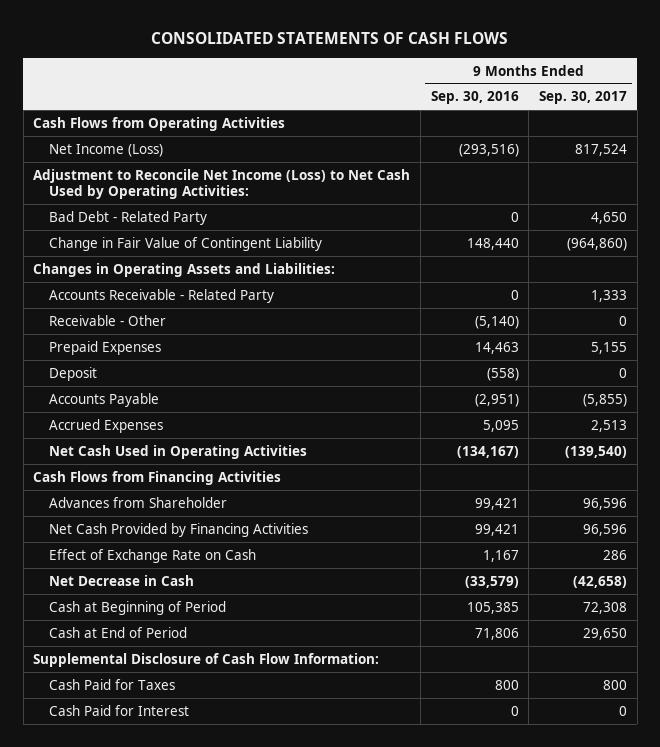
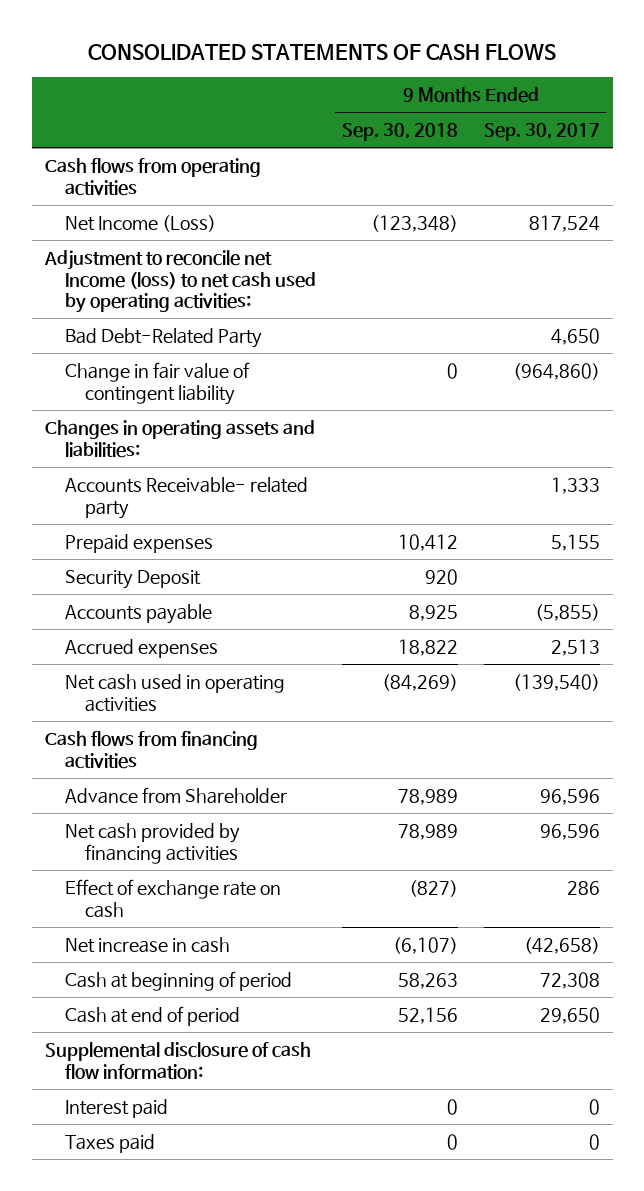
- | 9 Months Ended Sep. 30, 2016 | 9 Months Ended Sep. 30, 2017
+ | 9 Months Ended Sep. 30, 2018 | 9 Months Ended Sep. 30, 2017
- Cash Flows from Operating Activities
+ Cash flows from operating activities
- Adjustment to Reconcile Net Income (Loss) to Net Cash Used by Operating Activities:
- Bad Debt - Related Party | 0 | 4,650
- Change in Fair Value of Contingent Liability | 148,440 | (964,860)
- Changes in Operating Assets and Liabilities:
- Accounts Receivable - Related Party | 0 | 1,333
- Receivable - Other | (5,140) | 0
- Prepaid Expenses | 14,463 | 5,155
- Deposit | (558) | 0
- Accounts Payable | (2,951) | (5,855)
- Accrued Expenses | 5,095 | 2,513
- Net Cash Used in Operating Activities | (134,167) | (139,540)
- Cash Flows from Financing Activities
- Advances from Shareholder | 99,421 | 96,596
- Net Cash Provided by Financing Activities | 99,421 | 96,596
- Effect of Exchange Rate on Cash | 1,167 | 286
- Net Decrease in Cash | (33,579) | (42,658)
- Cash at Beginning of Period | 105,385 | 72,308
- Cash at End of Period | 71,806 | 29,650
- Supplemental Disclosure of Cash Flow Information:
- Cash Paid for Taxes | 800 | 800
- Cash Paid for Interest | 0 | 0
+ Adjustment to reconcile net Income (loss) to net cash used by operating activities:
+ Bad Debt-Related Party | | 4,650
+ Change in fair value of contingent liability | 0 | (964,860)
+ Changes in operating assets and liabilities:
+ Accounts Receivable- related party | | 1,333
+ Prepaid expenses | 10,412 | 5,155
+ Security Deposit | 920 |
+ Accounts payable | 8,925 | (5,855)
+ Accrued expenses | 18,822 | 2,513
+ Net cash used in operating activities | (84,269) | (139,540)
+ Cash flows from financing activities
+ Advance from Shareholder | 78,989 | 96,596
+ Net cash provided by financing activities | 78,989 | 96,596
+ Effect of exchange rate on cash | (827) | 286
+ Net increase in cash | (6,107) | (42,658)
+ Cash at beginning of period | 58,263 | 72,308
+ Cash at end of period | 52,156 | 29,650
+ Supplemental disclosure of cash flow information:
+ Interest paid | 0 | 0
+ Taxes paid | 0 | 0

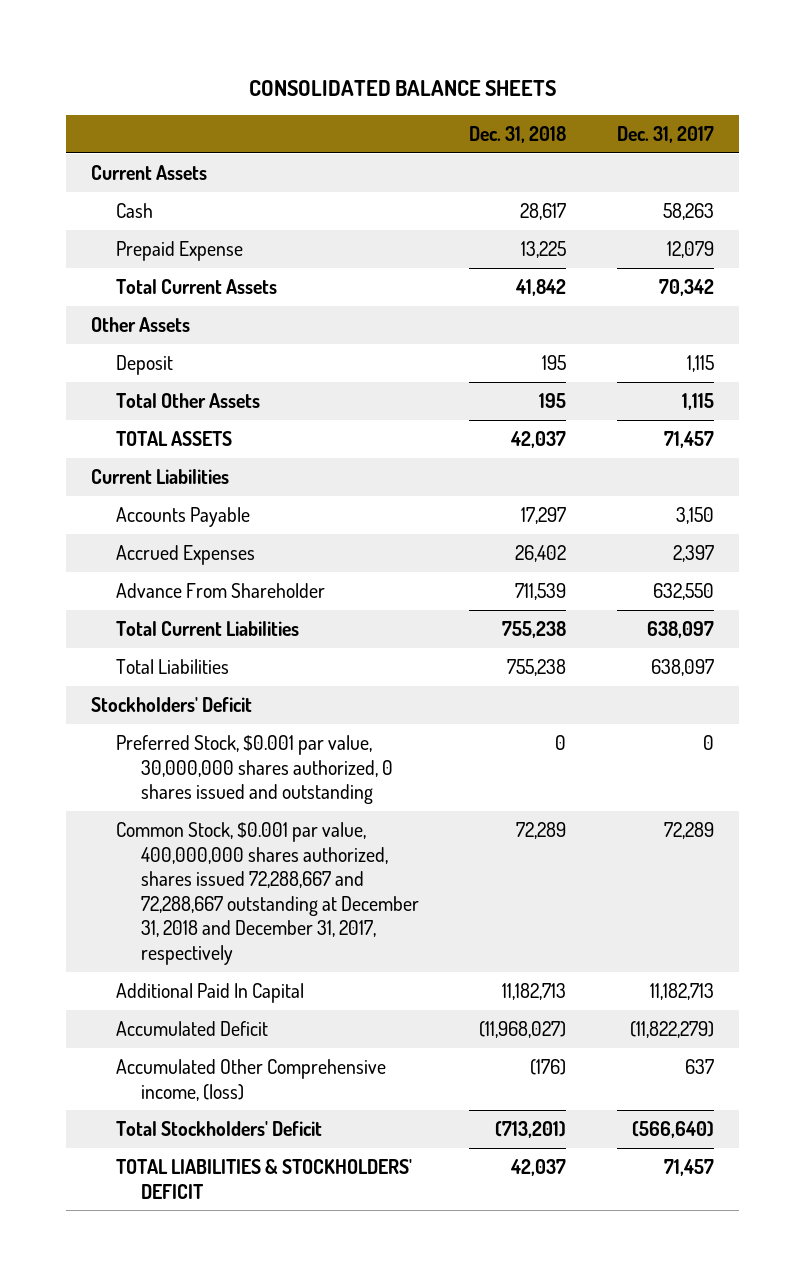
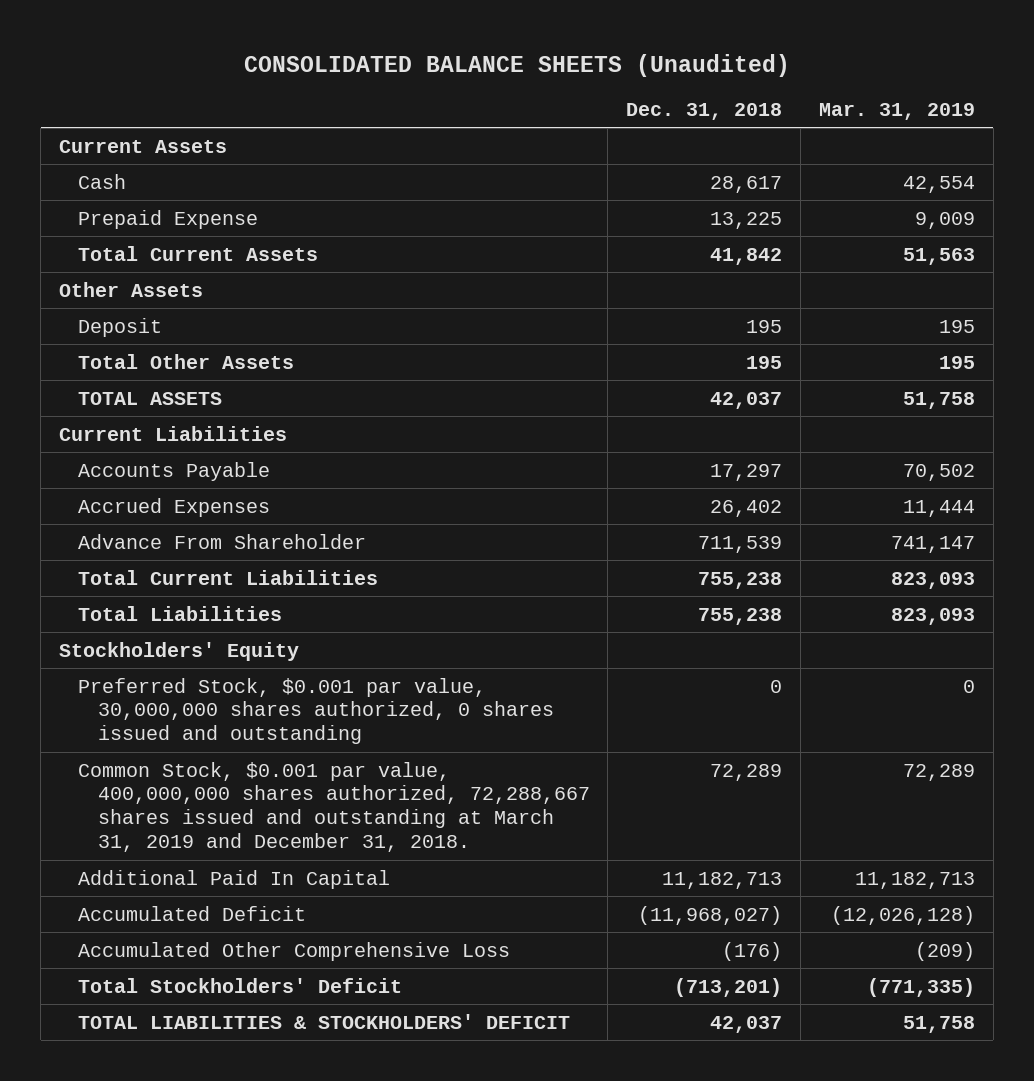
- CONSOLIDATED BALANCE SHEETS
+ CONSOLIDATED BALANCE SHEETS (Unaudited)
- | Dec. 31, 2018 | Dec. 31, 2017
+ | Dec. 31, 2018 | Mar. 31, 2019
- Stockholders' Deficit
+ Stockholders' Equity
- Common Stock, $0.001 par value, 400,000,000 shares authorized, shares issued 72,288,667 and 72,288,667 outstanding at December 31, 2018 and December 31, 2017, respectively | 72,289 | 72,289
+ Common Stock, $0.001 par value, 400,000,000 shares authorized, 72,288,667 shares issued and outstanding at March 31, 2019 and December 31, 2018. | 72,289 | 72,289
- Accumulated Other Comprehensive income, (loss) | (176) | 637
+ Accumulated Other Comprehensive Loss | (176) | (209)

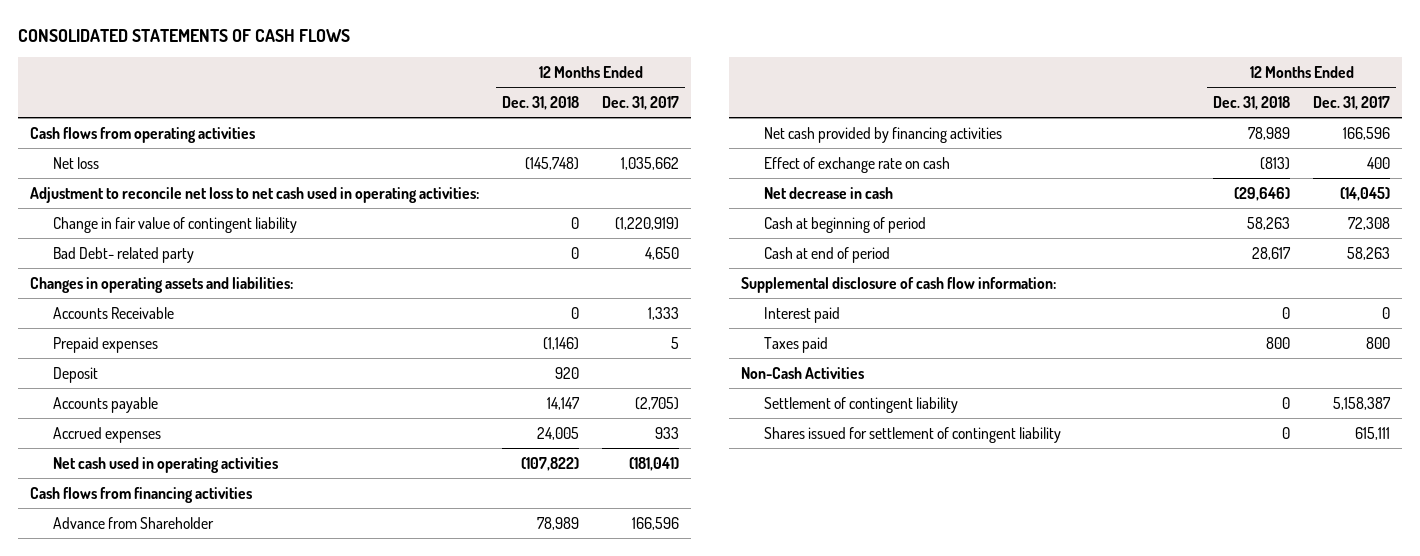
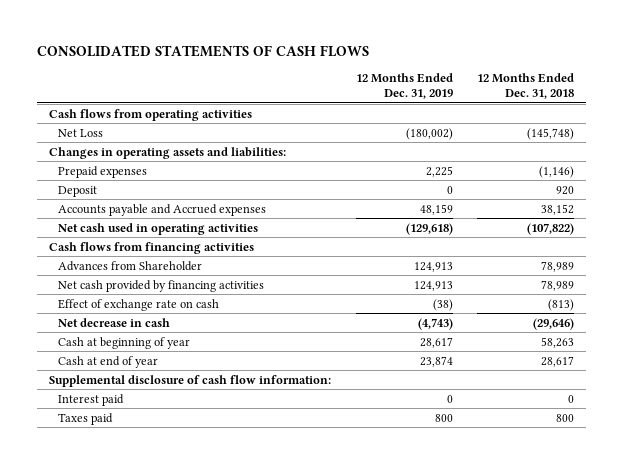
- | 12 Months Ended Dec. 31, 2018 | 12 Months Ended Dec. 31, 2017
+ | 12 Months Ended Dec. 31, 2019 | 12 Months Ended Dec. 31, 2018
- Net loss | (145,748) | 1,035,662
- Adjustment to reconcile net loss to net cash used in operating activities:
- Change in fair value of contingent liability | 0 | (1,220,919)
- Bad Debt- related party | 0 | 4,650
+ Net Loss | (180,002) | (145,748)
- Accounts Receivable | 0 | 1,333
- Accounts payable | 14,147 | (2,705)
- Accrued expenses | 24,005 | 933
+ Accounts payable and Accrued expenses | 48,159 | 38,152
- Advance from Shareholder | 78,989 | 166,596
+ Advances from Shareholder | 124,913 | 78,989
- Cash at beginning of period | 58,263 | 72,308
- Cash at end of period | 28,617 | 58,263
+ Cash at beginning of year | 28,617 | 58,263
+ Cash at end of year | 23,874 | 28,617
- Non-Cash Activities
- Settlement of contingent liability | 0 | 5,158,387
- Shares issued for settlement of contingent liability | 0 | 615,111

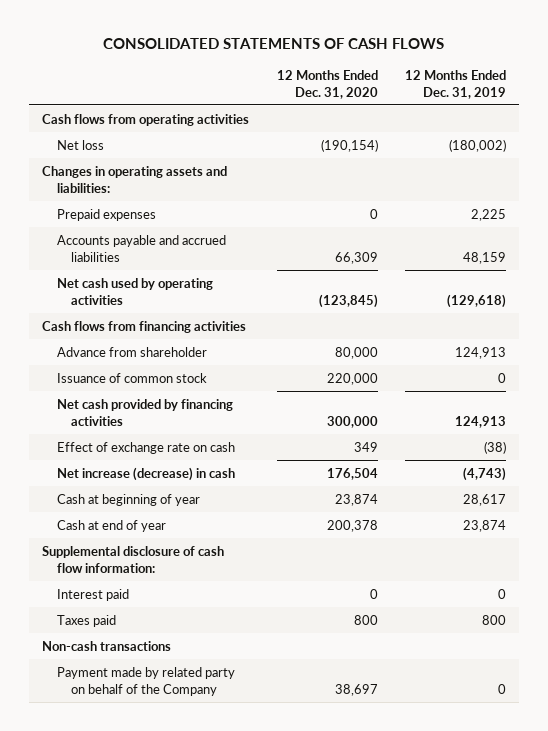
- | 12 Months Ended Dec. 31, 2019 | 12 Months Ended Dec. 31, 2018
+ | 12 Months Ended Dec. 31, 2020 | 12 Months Ended Dec. 31, 2019
- Net Loss | (180,002) | (145,748)
+ Net loss | (190,154) | (180,002)
- Deposit | 0 | 920
- Accounts payable and Accrued expenses | 48,159 | 38,152
- Net cash used in operating activities | (129,618) | (107,822)
+ Accounts payable and accrued liabilities | 66,309 | 48,159
+ Net cash used by operating activities | (123,845) | (129,618)
- Advances from Shareholder | 124,913 | 78,989
+ Advance from shareholder | 80,000 | 124,913
+ Issuance of common stock | 220,000 | 0
- Net decrease in cash | (4,743) | (29,646)
+ Net increase (decrease) in cash | 176,504 | (4,743)
+ Non-cash transactions
+ Payment made by related party on behalf of the Company | 38,697 | 0

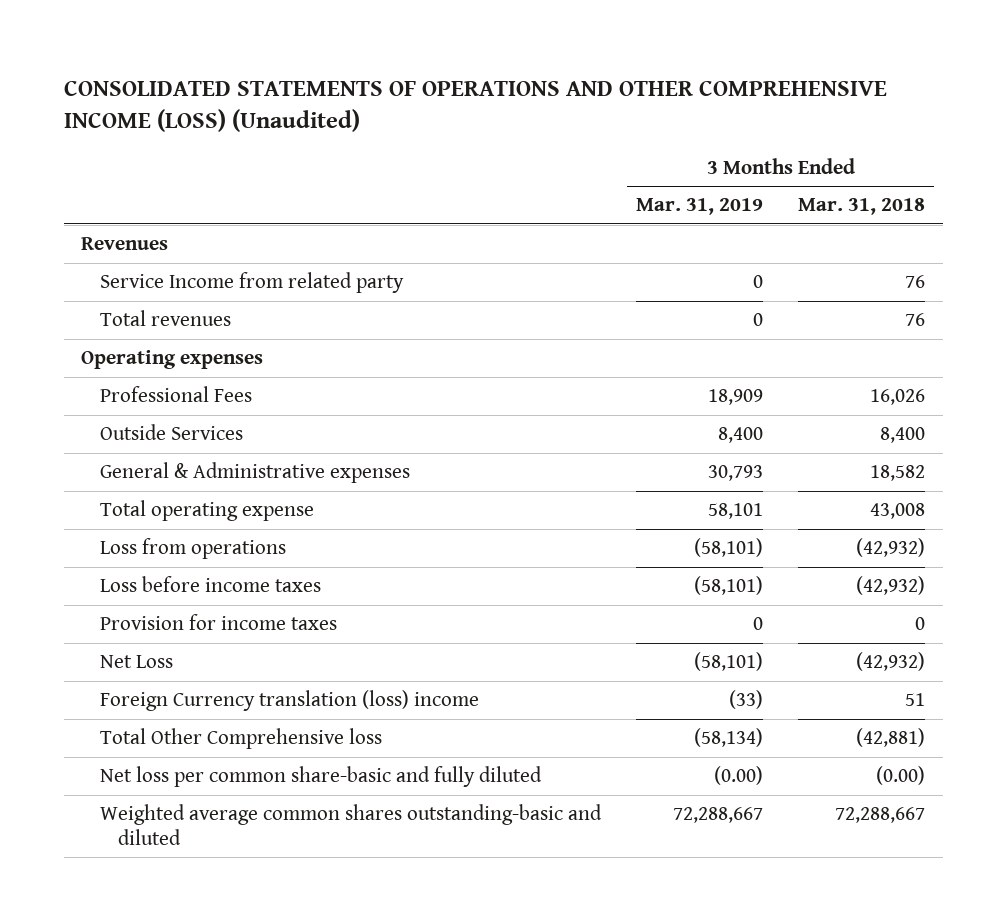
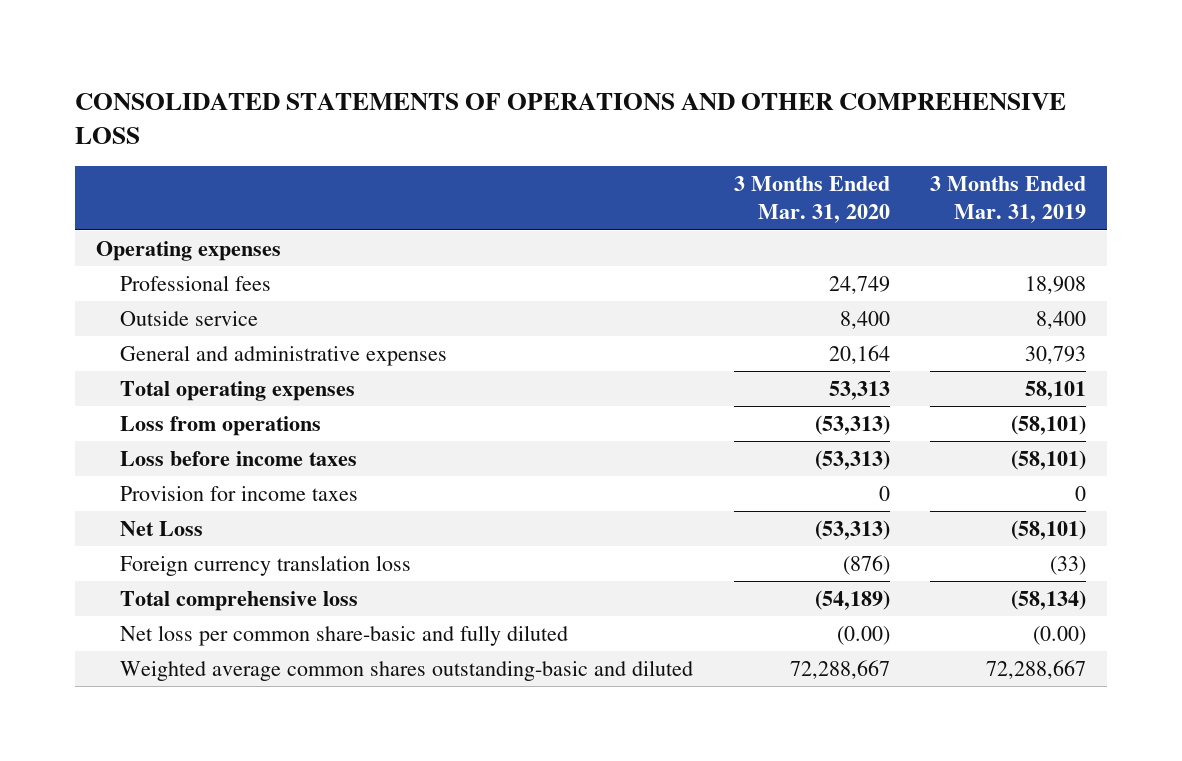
- CONSOLIDATED STATEMENTS OF OPERATIONS AND OTHER COMPREHENSIVE INCOME (LOSS) (Unaudited)
+ CONSOLIDATED STATEMENTS OF OPERATIONS AND OTHER COMPREHENSIVE LOSS
- | 3 Months Ended Mar. 31, 2019 | 3 Months Ended Mar. 31, 2018
+ | 3 Months Ended Mar. 31, 2020 | 3 Months Ended Mar. 31, 2019
- Revenues
- Service Income from related party | 0 | 76
- Total revenues | 0 | 76
- Professional Fees | 18,909 | 16,026
- Outside Services | 8,400 | 8,400
- General & Administrative expenses | 30,793 | 18,582
- Total operating expense | 58,101 | 43,008
+ Professional fees | 24,749 | 18,908
+ Outside service | 8,400 | 8,400
+ General and administrative expenses | 20,164 | 30,793
+ Total operating expenses | 53,313 | 58,101
- Foreign Currency translation (loss) income | (33) | 51
- Total Other Comprehensive loss | (58,134) | (42,881)
+ Foreign currency translation loss | (876) | (33)
+ Total comprehensive loss | (54,189) | (58,134)

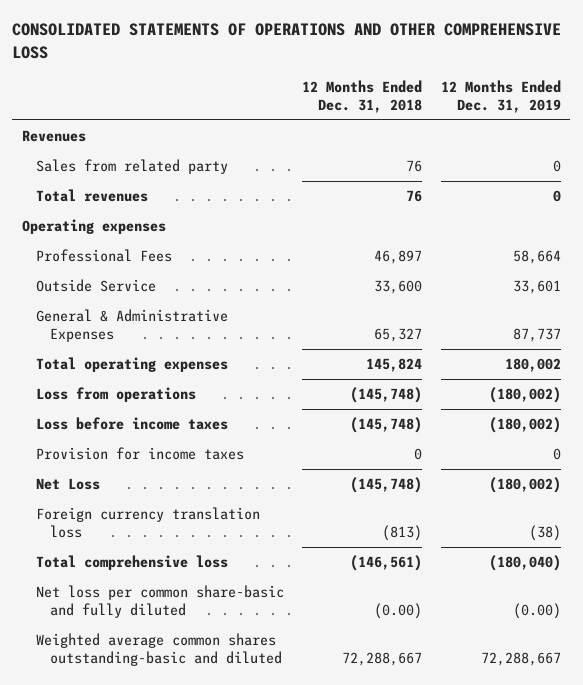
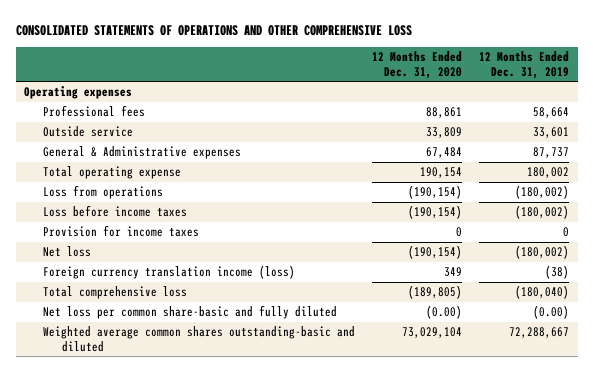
- | 12 Months Ended Dec. 31, 2018 | 12 Months Ended Dec. 31, 2019
+ | 12 Months Ended Dec. 31, 2020 | 12 Months Ended Dec. 31, 2019
- Revenues
- Sales from related party | 76 | 0
- Total revenues | 76 | 0
- Professional Fees | 46,897 | 58,664
- Outside Service | 33,600 | 33,601
- General & Administrative Expenses | 65,327 | 87,737
- Total operating expenses | 145,824 | 180,002
+ Professional fees | 88,861 | 58,664
+ Outside service | 33,809 | 33,601
+ General & Administrative expenses | 67,484 | 87,737
+ Total operating expense | 190,154 | 180,002
- Net Loss | (145,748) | (180,002)
- Foreign currency translation loss | (813) | (38)
+ Net loss | (190,154) | (180,002)
+ Foreign currency translation income (loss) | 349 | (38)

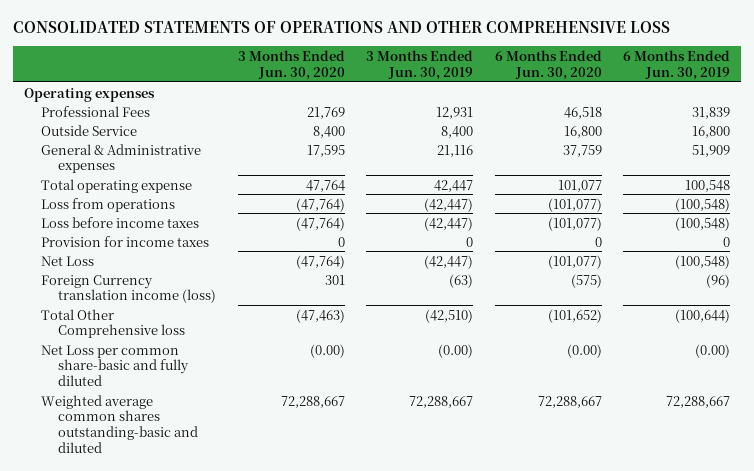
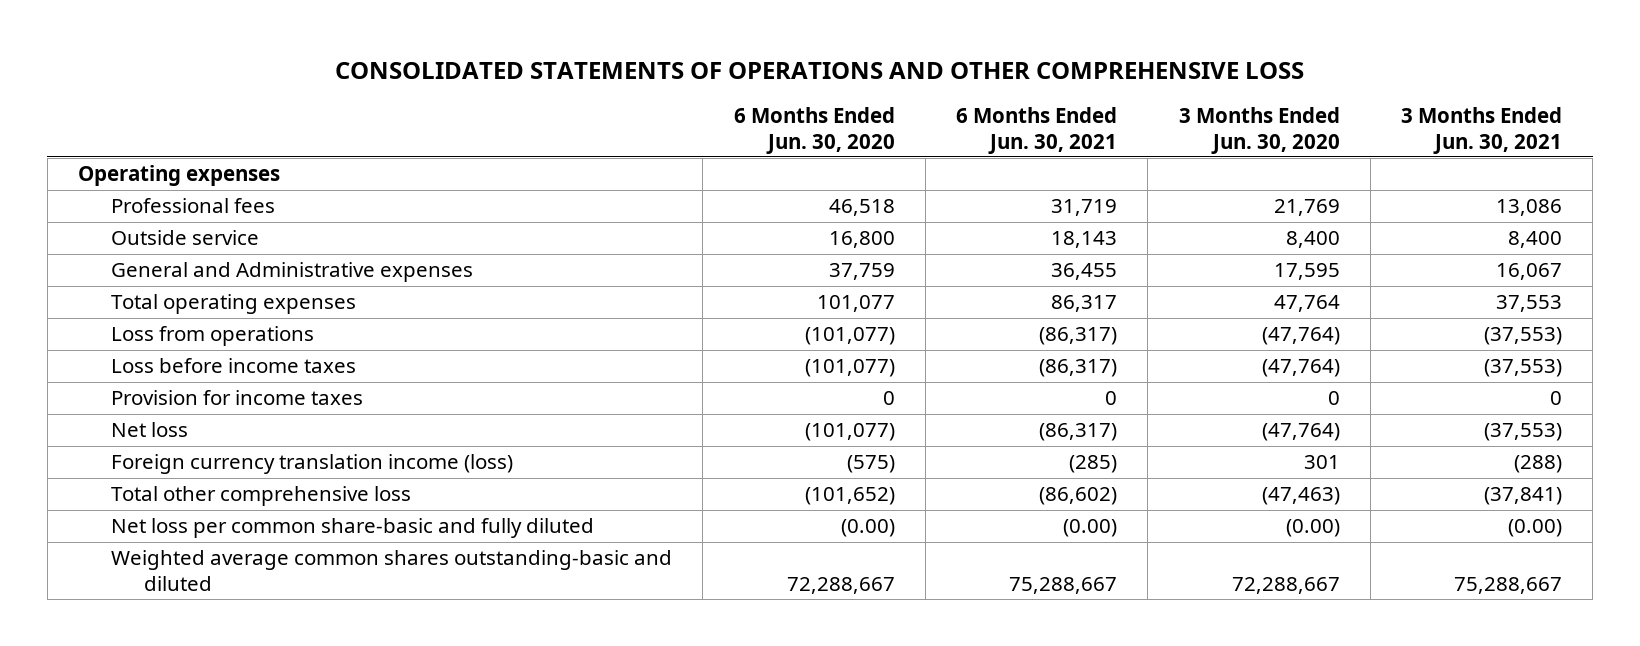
- | 3 Months Ended Jun. 30, 2020 | 3 Months Ended Jun. 30, 2019 | 6 Months Ended Jun. 30, 2020 | 6 Months Ended Jun. 30, 2019
+ | 6 Months Ended Jun. 30, 2020 | 6 Months Ended Jun. 30, 2021 | 3 Months Ended Jun. 30, 2020 | 3 Months Ended Jun. 30, 2021
- Professional Fees | 21,769 | 12,931 | 46,518 | 31,839
- Outside Service | 8,400 | 8,400 | 16,800 | 16,800
- General & Administrative expenses | 17,595 | 21,116 | 37,759 | 51,909
- Total operating expense | 47,764 | 42,447 | 101,077 | 100,548
+ Professional fees | 46,518 | 31,719 | 21,769 | 13,086
+ Outside service | 16,800 | 18,143 | 8,400 | 8,400
+ General and Administrative expenses | 37,759 | 36,455 | 17,595 | 16,067
+ Total operating expenses | 101,077 | 86,317 | 47,764 | 37,553
- Net Loss | (47,764) | (42,447) | (101,077) | (100,548)
- Foreign Currency translation income (loss) | 301 | (63) | (575) | (96)
- Total Other Comprehensive loss | (47,463) | (42,510) | (101,652) | (100,644)
- Net Loss per common share-basic and fully diluted | (0.00) | (0.00) | (0.00) | (0.00)
+ Net loss | (101,077) | (86,317) | (47,764) | (37,553)
+ Foreign currency translation income (loss) | (575) | (285) | 301 | (288)
+ Total other comprehensive loss | (101,652) | (86,602) | (47,463) | (37,841)
+ Net loss per common share-basic and fully diluted | (0.00) | (0.00) | (0.00) | (0.00)

